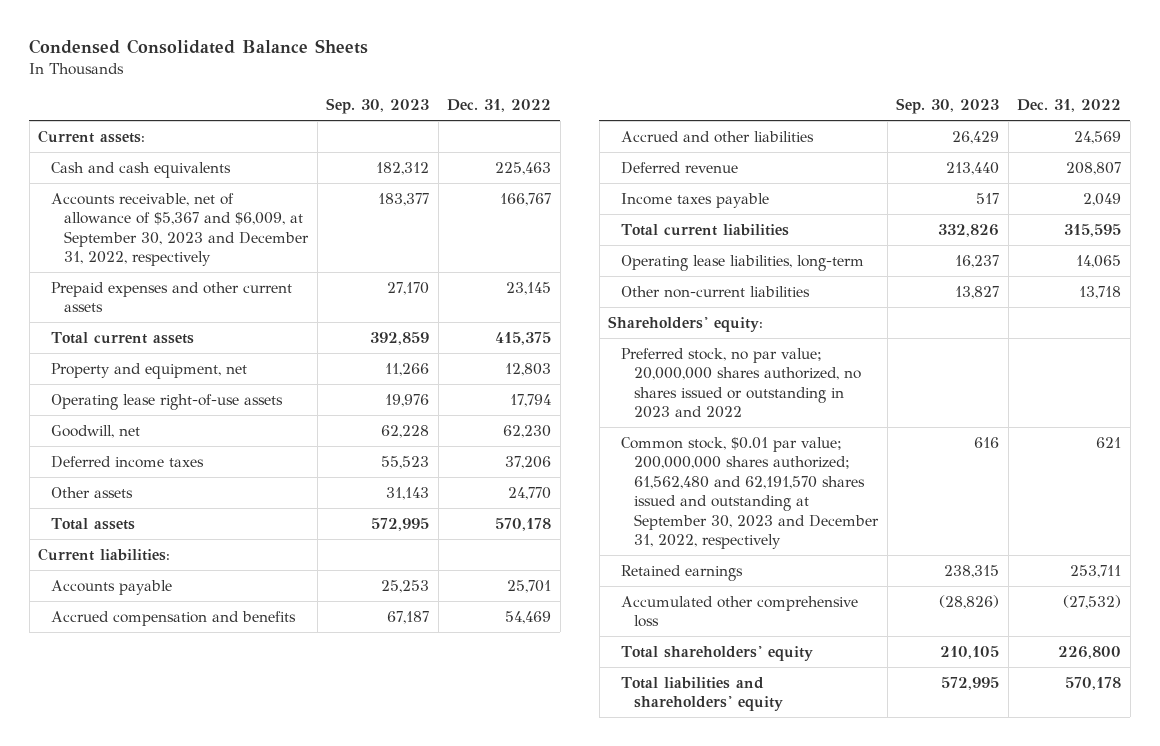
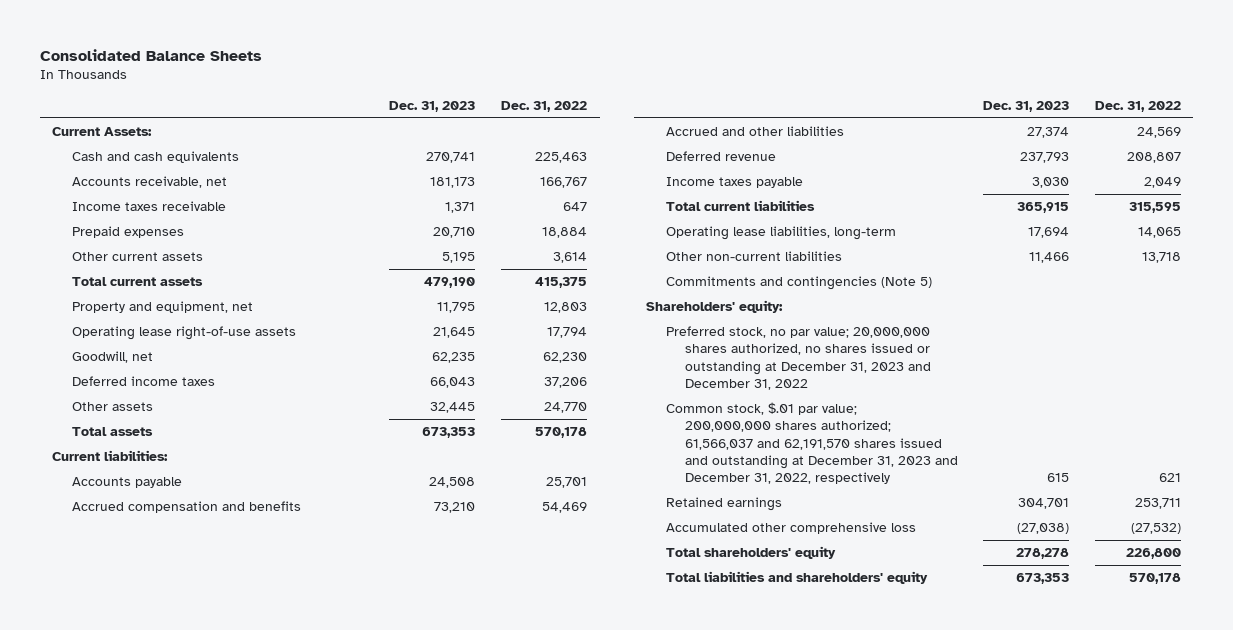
- Condensed Consolidated Balance Sheets
+ Consolidated Balance Sheets
- | Sep. 30, 2023 | Dec. 31, 2022
+ | Dec. 31, 2023 | Dec. 31, 2022
- Current assets:
+ Current Assets:
- Accounts receivable, net of allowance of $5,367 and $6,009, at September 30, 2023 and December 31, 2022, respectively | 183,377 | 166,767
- Prepaid expenses and other current assets | 27,170 | 23,145
+ Accounts receivable, net | 181,173 | 166,767
+ Income taxes receivable | 1,371 | 647
+ Prepaid expenses | 20,710 | 18,884
+ Other current assets | 5,195 | 3,614
+ Commitments and contingencies (Note 5)
- Preferred stock, no par value; 20,000,000 shares authorized, no shares issued or outstanding in 2023 and 2022
- Common stock, $0.01 par value; 200,000,000 shares authorized; 61,562,480 and 62,191,570 shares issued and outstanding at September 30, 2023 and December 31, 2022, respectively | 616 | 621
+ Preferred stock, no par value; 20,000,000 shares authorized, no shares issued or outstanding at December 31, 2023 and December 31, 2022
+ Common stock, $.01 par value; 200,000,000 shares authorized; 61,566,037 and 62,191,570 shares issued and outstanding at December 31, 2023 and December 31, 2022, respectively | 615 | 621

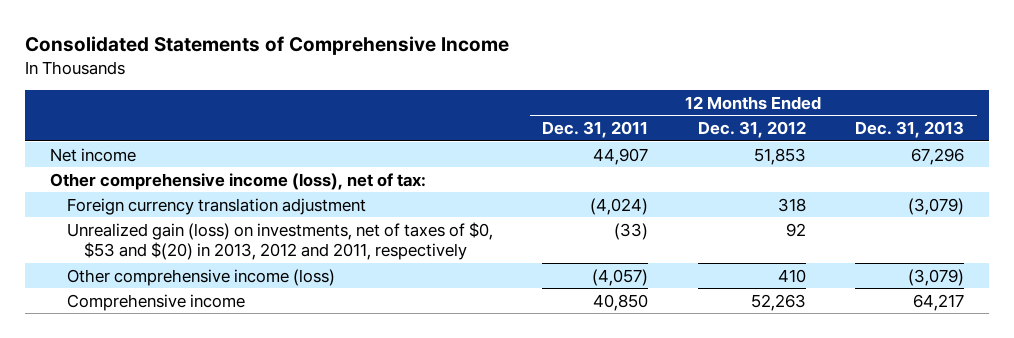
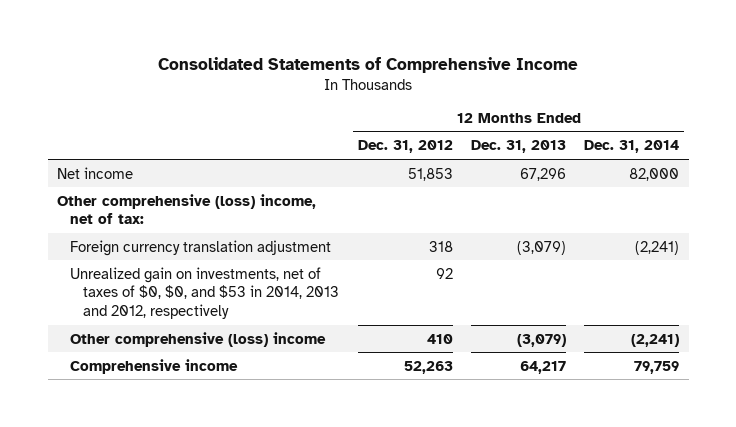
- | 12 Months Ended Dec. 31, 2011 | 12 Months Ended Dec. 31, 2012 | 12 Months Ended Dec. 31, 2013
+ | 12 Months Ended Dec. 31, 2012 | 12 Months Ended Dec. 31, 2013 | 12 Months Ended Dec. 31, 2014
- Other comprehensive income (loss), net of tax:
+ Other comprehensive (loss) income, net of tax:
- Unrealized gain (loss) on investments, net of taxes of $0, $53 and $(20) in 2013, 2012 and 2011, respectively | (33) | 92 |
- Other comprehensive income (loss) | (4,057) | 410 | (3,079)
+ Unrealized gain on investments, net of taxes of $0, $0, and $53 in 2014, 2013 and 2012, respectively | 92 | |
+ Other comprehensive (loss) income | 410 | (3,079) | (2,241)

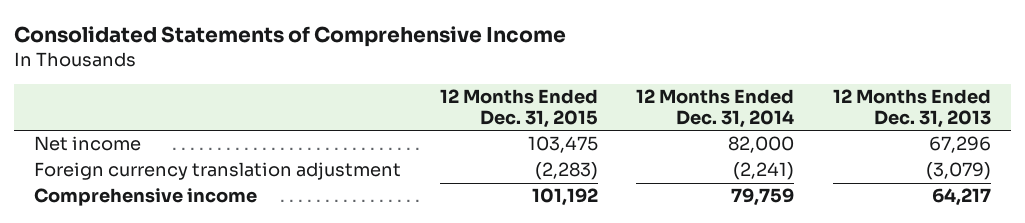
- | 12 Months Ended Dec. 31, 2012 | 12 Months Ended Dec. 31, 2013 | 12 Months Ended Dec. 31, 2014
+ | 12 Months Ended Dec. 31, 2015 | 12 Months Ended Dec. 31, 2014 | 12 Months Ended Dec. 31, 2013
- Other comprehensive (loss) income, net of tax:
- Unrealized gain on investments, net of taxes of $0, $0, and $53 in 2014, 2013 and 2012, respectively | 92 | |
- Other comprehensive (loss) income | 410 | (3,079) | (2,241)

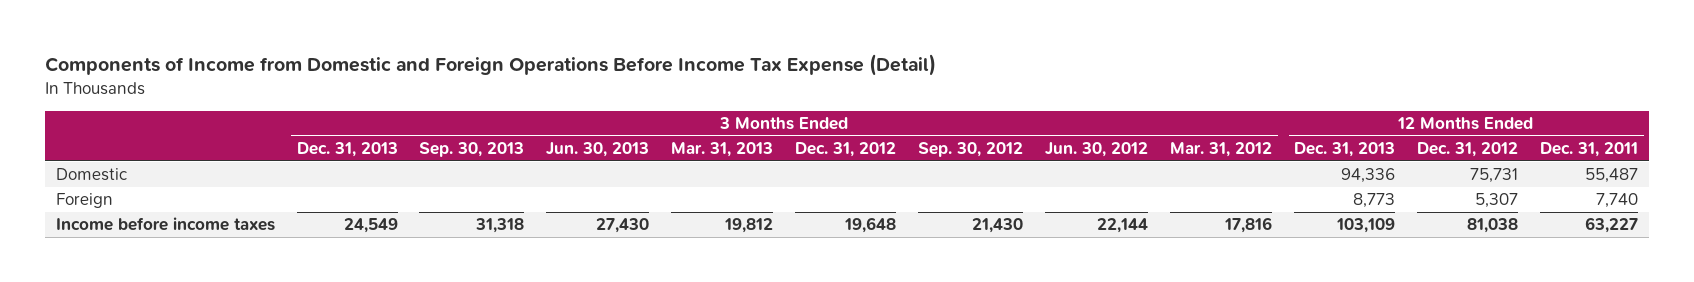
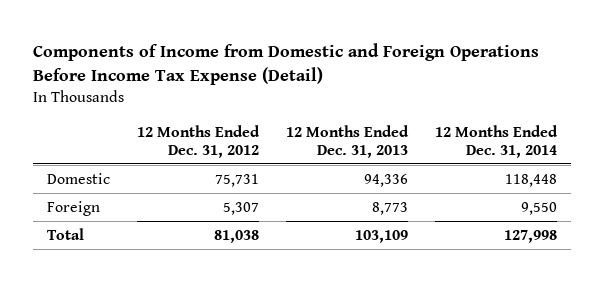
- | 3 Months Ended Dec. 31, 2013 | 3 Months Ended Sep. 30, 2013 | 3 Months Ended Jun. 30, 2013 | 3 Months Ended Mar. 31, 2013 | 3 Months Ended Dec. 31, 2012 | 3 Months Ended Sep. 30, 2012 | 3 Months Ended Jun. 30, 2012 | 3 Months Ended Mar. 31, 2012 | 12 Months Ended Dec. 31, 2013 | 12 Months Ended Dec. 31, 2012 | 12 Months Ended Dec. 31, 2011
+ | 12 Months Ended Dec. 31, 2012 | 12 Months Ended Dec. 31, 2013 | 12 Months Ended Dec. 31, 2014
- Income before income taxes | 24,549 | 31,318 | 27,430 | 19,812 | 19,648 | 21,430 | 22,144 | 17,816 | 103,109 | 81,038 | 63,227
+ Total | 81,038 | 103,109 | 127,998

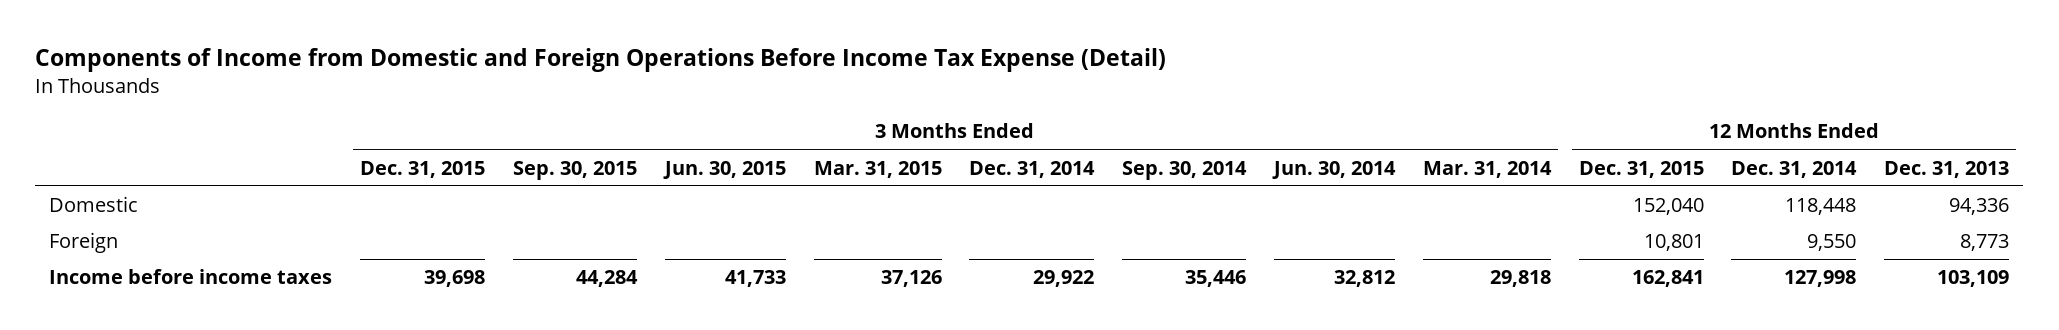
- | 12 Months Ended Dec. 31, 2012 | 12 Months Ended Dec. 31, 2013 | 12 Months Ended Dec. 31, 2014
+ | 3 Months Ended Dec. 31, 2015 | 3 Months Ended Sep. 30, 2015 | 3 Months Ended Jun. 30, 2015 | 3 Months Ended Mar. 31, 2015 | 3 Months Ended Dec. 31, 2014 | 3 Months Ended Sep. 30, 2014 | 3 Months Ended Jun. 30, 2014 | 3 Months Ended Mar. 31, 2014 | 12 Months Ended Dec. 31, 2015 | 12 Months Ended Dec. 31, 2014 | 12 Months Ended Dec. 31, 2013
- Total | 81,038 | 103,109 | 127,998
+ Income before income taxes | 39,698 | 44,284 | 41,733 | 37,126 | 29,922 | 35,446 | 32,812 | 29,818 | 162,841 | 127,998 | 103,109

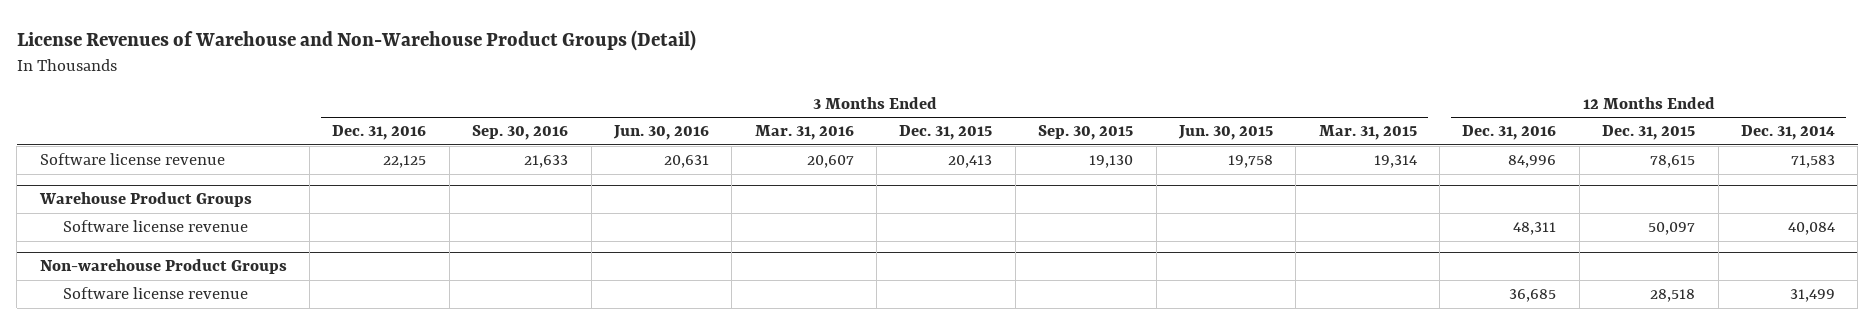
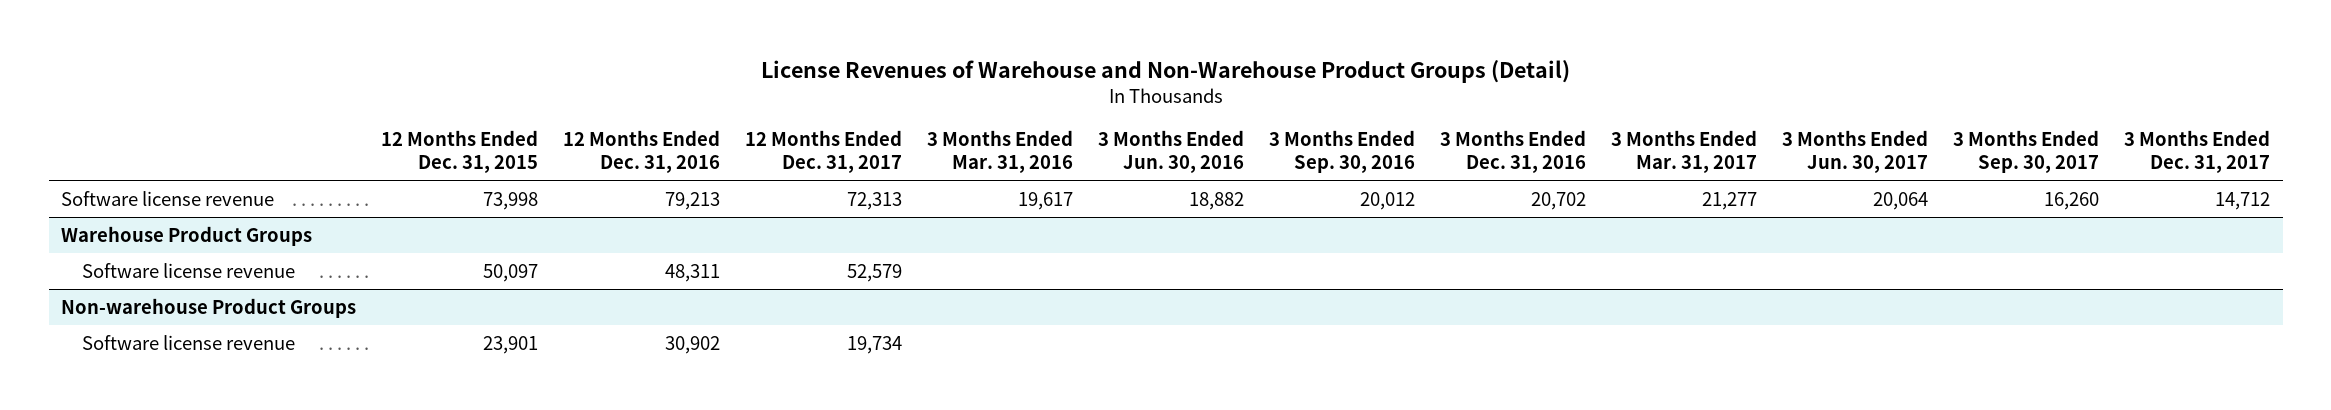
- | 3 Months Ended Dec. 31, 2016 | 3 Months Ended Sep. 30, 2016 | 3 Months Ended Jun. 30, 2016 | 3 Months Ended Mar. 31, 2016 | 3 Months Ended Dec. 31, 2015 | 3 Months Ended Sep. 30, 2015 | 3 Months Ended Jun. 30, 2015 | 3 Months Ended Mar. 31, 2015 | 12 Months Ended Dec. 31, 2016 | 12 Months Ended Dec. 31, 2015 | 12 Months Ended Dec. 31, 2014
+ | 12 Months Ended Dec. 31, 2015 | 12 Months Ended Dec. 31, 2016 | 12 Months Ended Dec. 31, 2017 | 3 Months Ended Mar. 31, 2016 | 3 Months Ended Jun. 30, 2016 | 3 Months Ended Sep. 30, 2016 | 3 Months Ended Dec. 31, 2016 | 3 Months Ended Mar. 31, 2017 | 3 Months Ended Jun. 30, 2017 | 3 Months Ended Sep. 30, 2017 | 3 Months Ended Dec. 31, 2017
- Software license revenue | 22,125 | 21,633 | 20,631 | 20,607 | 20,413 | 19,130 | 19,758 | 19,314 | 84,996 | 78,615 | 71,583
+ Software license revenue | 73,998 | 79,213 | 72,313 | 19,617 | 18,882 | 20,012 | 20,702 | 21,277 | 20,064 | 16,260 | 14,712
@ Non-warehouse Product Groups
- Software license revenue | | | | | | | | | 36,685 | 28,518 | 31,499
+ Software license revenue | 23,901 | 30,902 | 19,734 | | | | | | | |

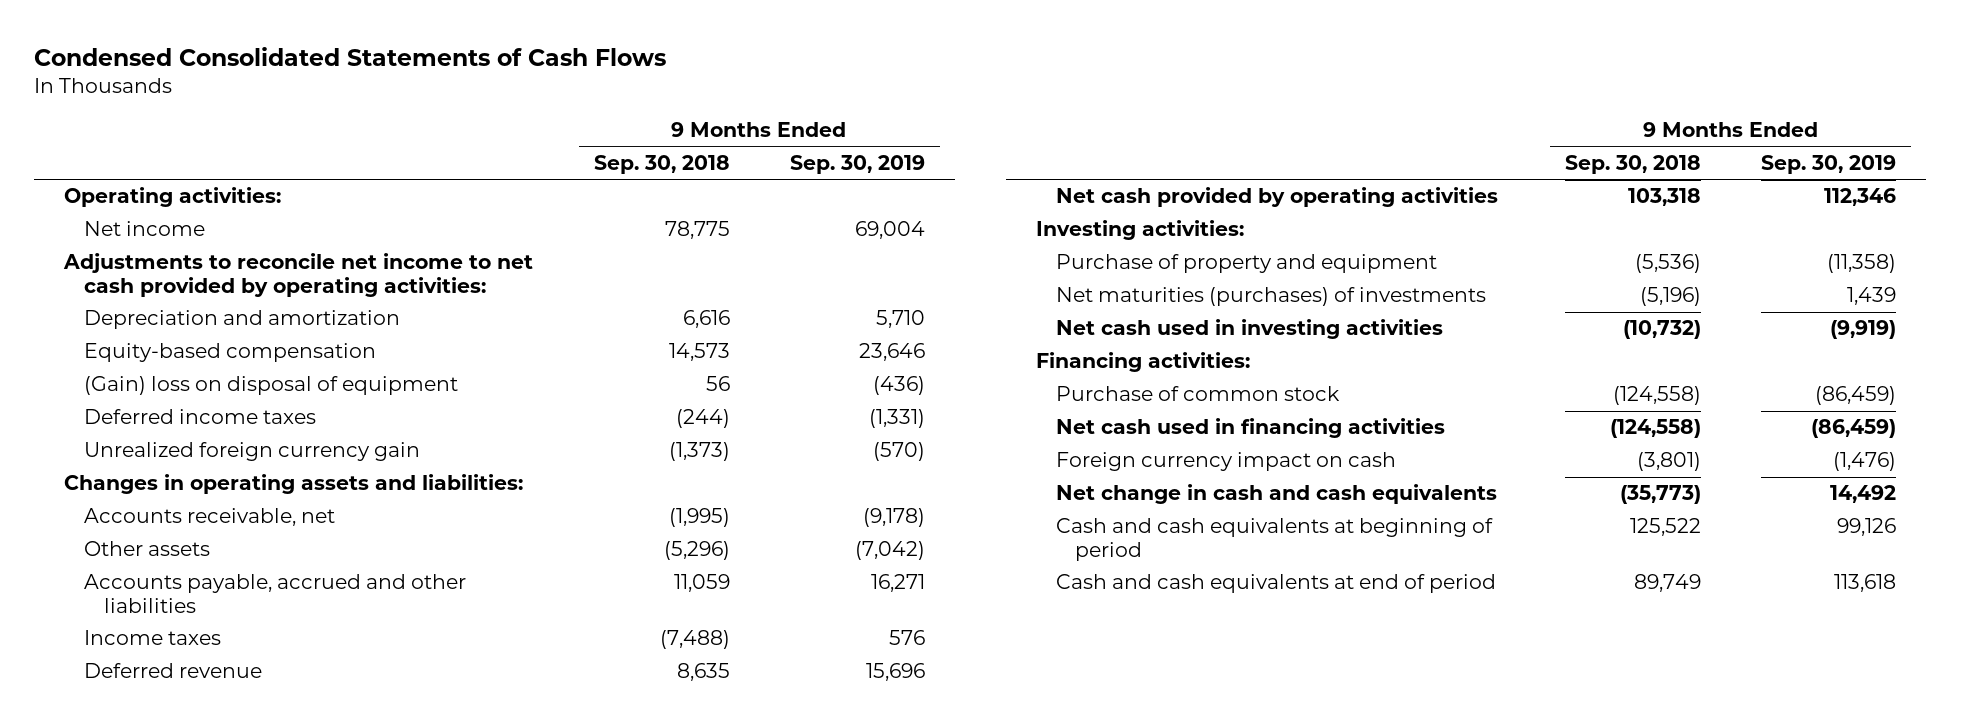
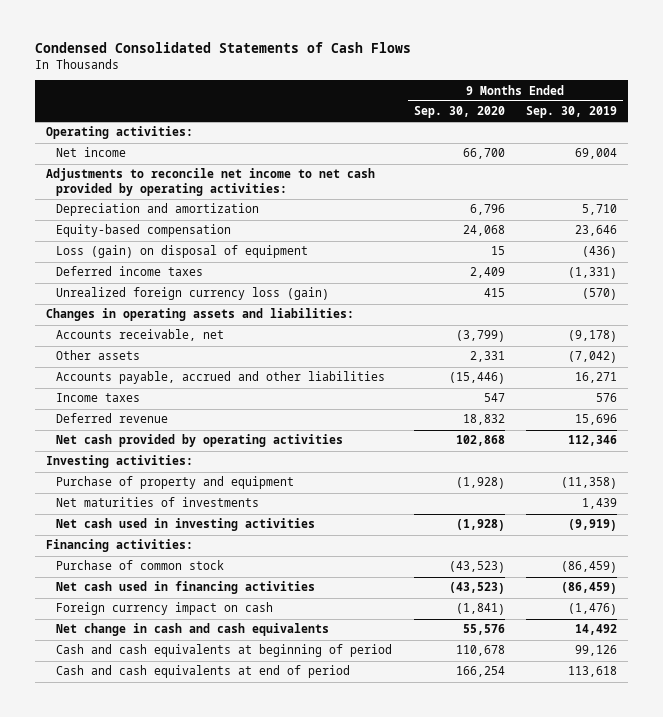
- | 9 Months Ended Sep. 30, 2018 | 9 Months Ended Sep. 30, 2019
+ | 9 Months Ended Sep. 30, 2020 | 9 Months Ended Sep. 30, 2019
- (Gain) loss on disposal of equipment | 56 | (436)
+ Loss (gain) on disposal of equipment | 15 | (436)
- Unrealized foreign currency gain | (1,373) | (570)
+ Unrealized foreign currency loss (gain) | 415 | (570)
- Net maturities (purchases) of investments | (5,196) | 1,439
+ Net maturities of investments | | 1,439

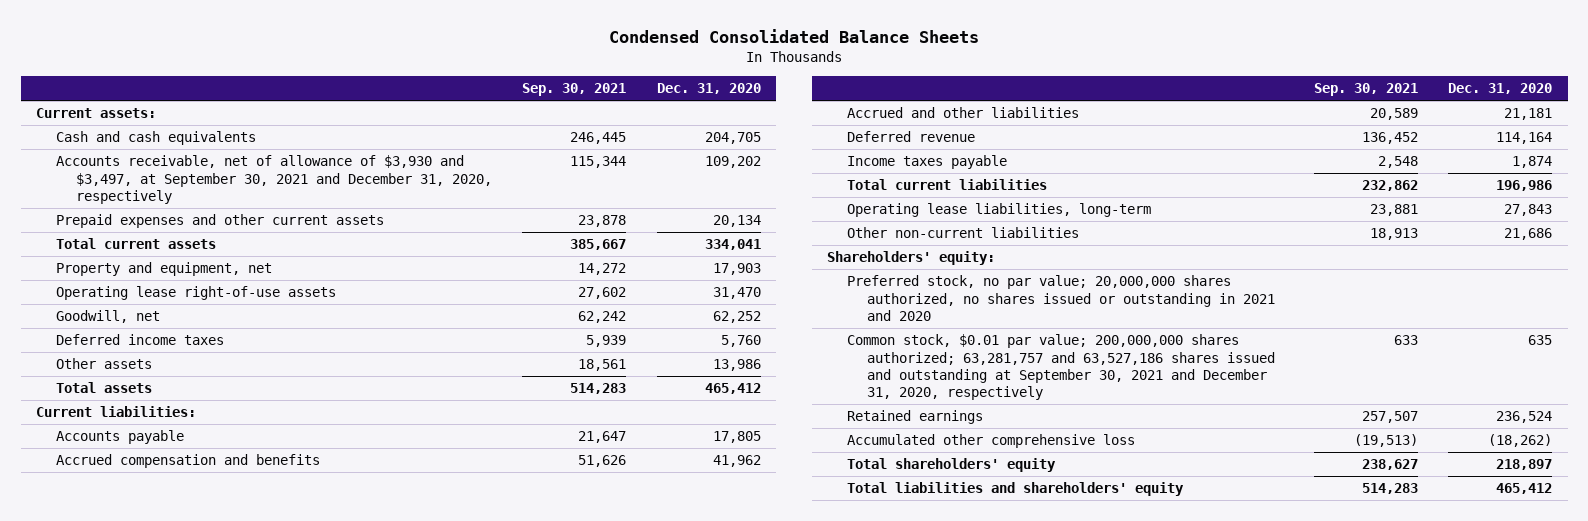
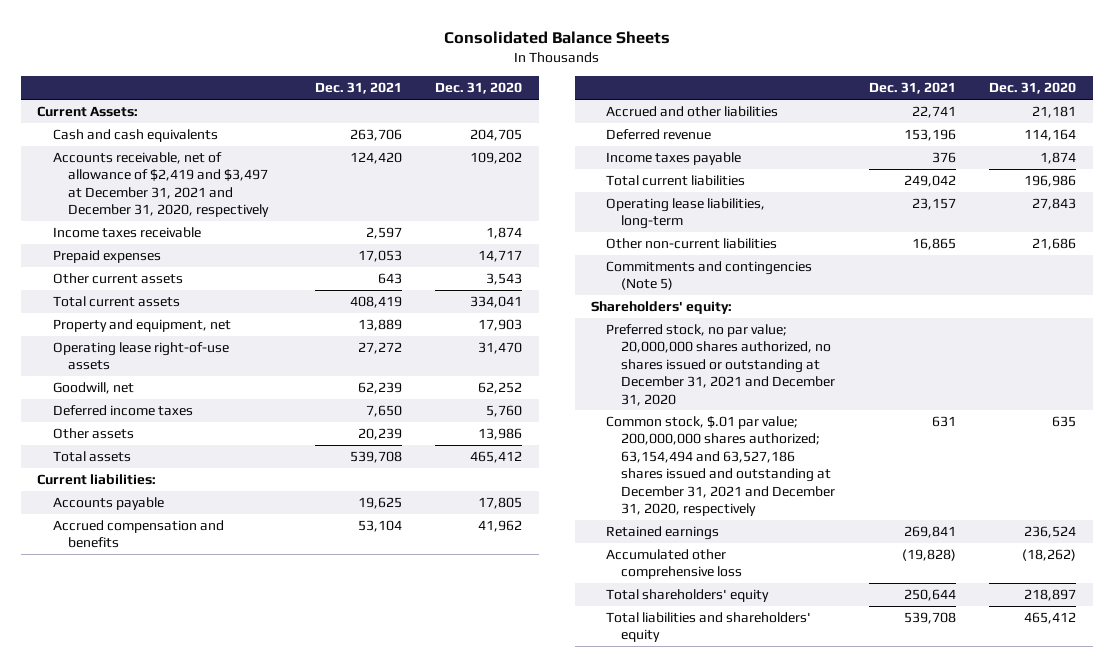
- Condensed Consolidated Balance Sheets
+ Consolidated Balance Sheets
- | Sep. 30, 2021 | Dec. 31, 2020
+ | Dec. 31, 2021 | Dec. 31, 2020
- Current assets:
+ Current Assets:
- Accounts receivable, net of allowance of $3,930 and $3,497, at September 30, 2021 and December 31, 2020, respectively | 115,344 | 109,202
- Prepaid expenses and other current assets | 23,878 | 20,134
+ Accounts receivable, net of allowance of $2,419 and $3,497 at December 31, 2021 and December 31, 2020, respectively | 124,420 | 109,202
+ Income taxes receivable | 2,597 | 1,874
+ Prepaid expenses | 17,053 | 14,717
+ Other current assets | 643 | 3,543
+ Commitments and contingencies (Note 5)
- Preferred stock, no par value; 20,000,000 shares authorized, no shares issued or outstanding in 2021 and 2020
- Common stock, $0.01 par value; 200,000,000 shares authorized; 63,281,757 and 63,527,186 shares issued and outstanding at September 30, 2021 and December 31, 2020, respectively | 633 | 635
+ Preferred stock, no par value; 20,000,000 shares authorized, no shares issued or outstanding at December 31, 2021 and December 31, 2020
+ Common stock, $.01 par value; 200,000,000 shares authorized; 63,154,494 and 63,527,186 shares issued and outstanding at December 31, 2021 and December 31, 2020, respectively | 631 | 635

